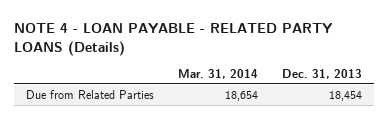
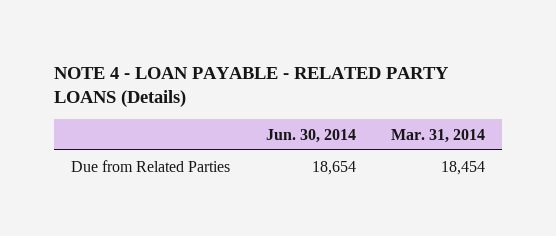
- | Mar. 31, 2014 | Dec. 31, 2013
+ | Jun. 30, 2014 | Mar. 31, 2014
- Due from Related Parties | 18,654 | 18,454
+ Due from Related Parties | 18,654 | 18,454

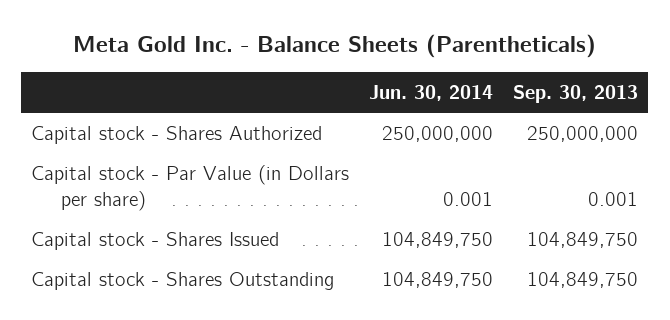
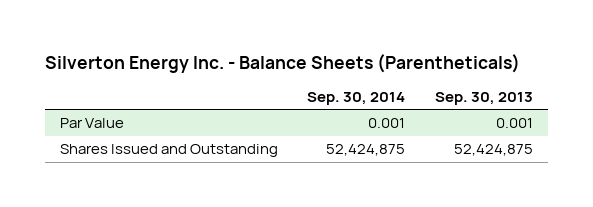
- Meta Gold Inc. - Balance Sheets (Parentheticals)
+ Silverton Energy Inc. - Balance Sheets (Parentheticals)
- | Jun. 30, 2014 | Sep. 30, 2013
+ | Sep. 30, 2014 | Sep. 30, 2013
- Capital stock - Shares Authorized | 250,000,000 | 250,000,000
- Capital stock - Par Value (in Dollars per share) | 0.001 | 0.001
- Capital stock - Shares Issued | 104,849,750 | 104,849,750
- Capital stock - Shares Outstanding | 104,849,750 | 104,849,750
+ Par Value | 0.001 | 0.001
+ Shares Issued and Outstanding | 52,424,875 | 52,424,875

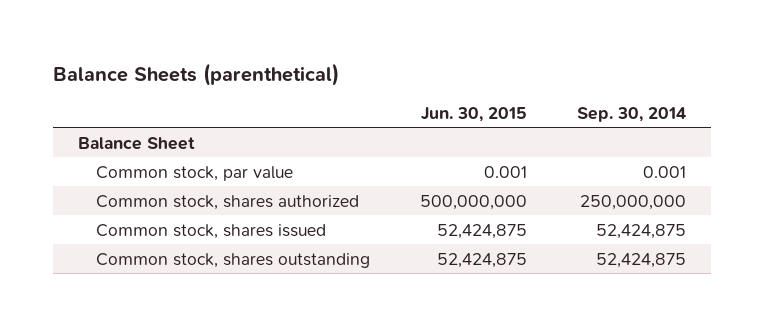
- Silverton Energy Inc. - Balance Sheets (Parentheticals)
+ Balance Sheets (parenthetical)
- | Sep. 30, 2014 | Sep. 30, 2013
+ | Jun. 30, 2015 | Sep. 30, 2014
- Par Value | 0.001 | 0.001
- Shares Issued and Outstanding | 52,424,875 | 52,424,875
+ Balance Sheet
+ Common stock, par value | 0.001 | 0.001
+ Common stock, shares authorized | 500,000,000 | 250,000,000
+ Common stock, shares issued | 52,424,875 | 52,424,875
+ Common stock, shares outstanding | 52,424,875 | 52,424,875

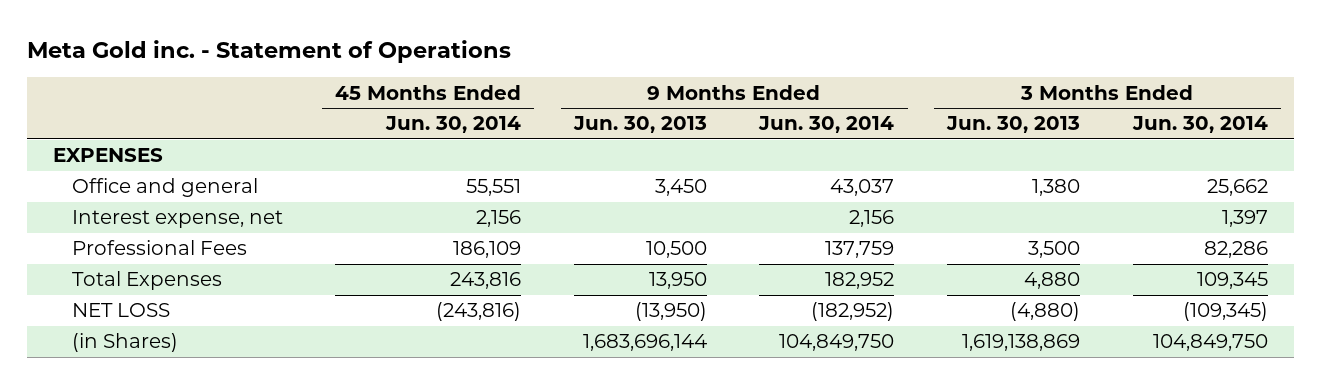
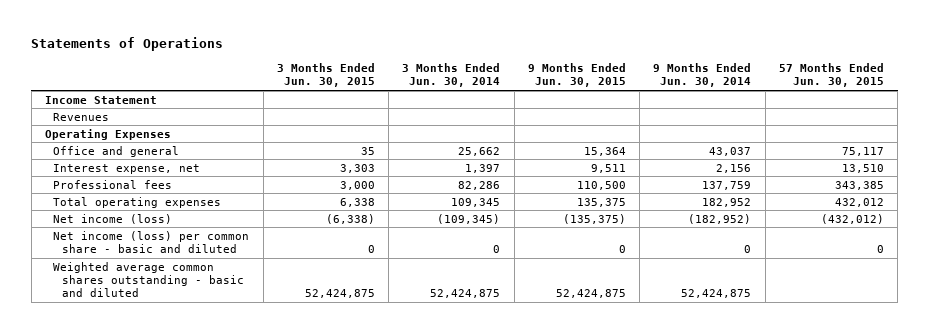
- Meta Gold inc. - Statement of Operations
+ Statements of Operations
- | 45 Months Ended Jun. 30, 2014 | 9 Months Ended Jun. 30, 2013 | 9 Months Ended Jun. 30, 2014 | 3 Months Ended Jun. 30, 2013 | 3 Months Ended Jun. 30, 2014
+ | 3 Months Ended Jun. 30, 2015 | 3 Months Ended Jun. 30, 2014 | 9 Months Ended Jun. 30, 2015 | 9 Months Ended Jun. 30, 2014 | 57 Months Ended Jun. 30, 2015
- EXPENSES
+ Income Statement
+ Revenues
+ Operating Expenses
- Professional Fees | 186,109 | 10,500 | 137,759 | 3,500 | 82,286
- Total Expenses | 243,816 | 13,950 | 182,952 | 4,880 | 109,345
- NET LOSS | (243,816) | (13,950) | (182,952) | (4,880) | (109,345)
- (in Shares) | | 1,683,696,144 | 104,849,750 | 1,619,138,869 | 104,849,750
+ Professional fees | 3,000 | 82,286 | 110,500 | 137,759 | 343,385
+ Total operating expenses | 6,338 | 109,345 | 135,375 | 182,952 | 432,012
+ Net income (loss) | (6,338) | (109,345) | (135,375) | (182,952) | (432,012)
+ Net income (loss) per common share - basic and diluted | 0 | 0 | 0 | 0 | 0
+ Weighted average common shares outstanding - basic and diluted | 52,424,875 | 52,424,875 | 52,424,875 | 52,424,875 |

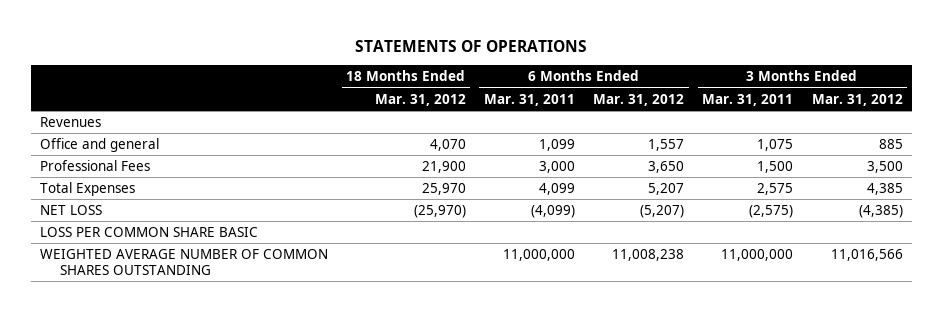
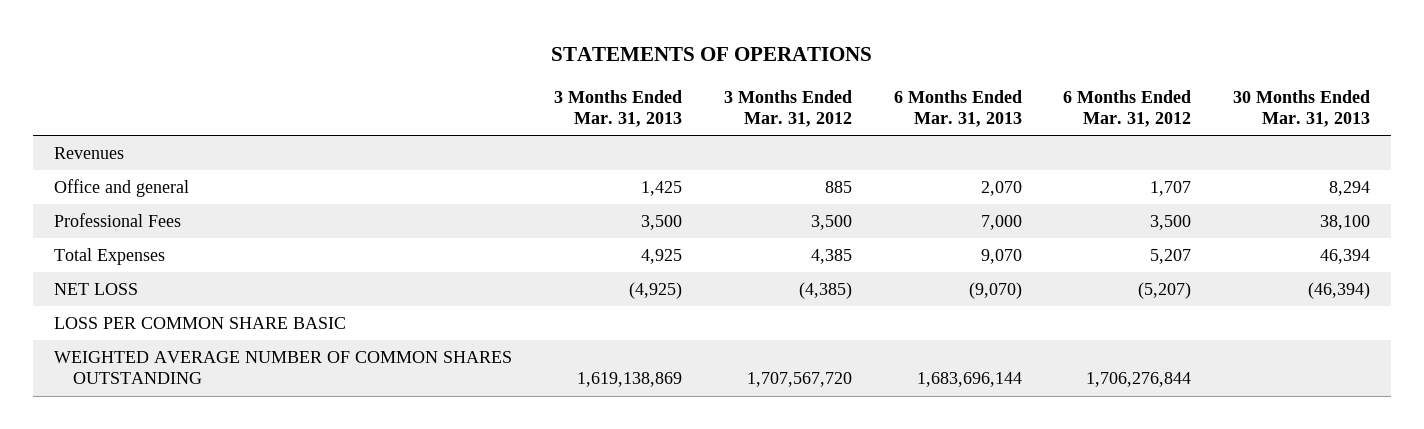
- | 18 Months Ended Mar. 31, 2012 | 6 Months Ended Mar. 31, 2011 | 6 Months Ended Mar. 31, 2012 | 3 Months Ended Mar. 31, 2011 | 3 Months Ended Mar. 31, 2012
+ | 3 Months Ended Mar. 31, 2013 | 3 Months Ended Mar. 31, 2012 | 6 Months Ended Mar. 31, 2013 | 6 Months Ended Mar. 31, 2012 | 30 Months Ended Mar. 31, 2013
- Office and general | 4,070 | 1,099 | 1,557 | 1,075 | 885
- Professional Fees | 21,900 | 3,000 | 3,650 | 1,500 | 3,500
+ Office and general | 1,425 | 885 | 2,070 | 1,707 | 8,294
+ Professional Fees | 3,500 | 3,500 | 7,000 | 3,500 | 38,100
- WEIGHTED AVERAGE NUMBER OF COMMON SHARES OUTSTANDING | | 11,000,000 | 11,008,238 | 11,000,000 | 11,016,566
+ WEIGHTED AVERAGE NUMBER OF COMMON SHARES OUTSTANDING | 1,619,138,869 | 1,707,567,720 | 1,683,696,144 | 1,706,276,844 |

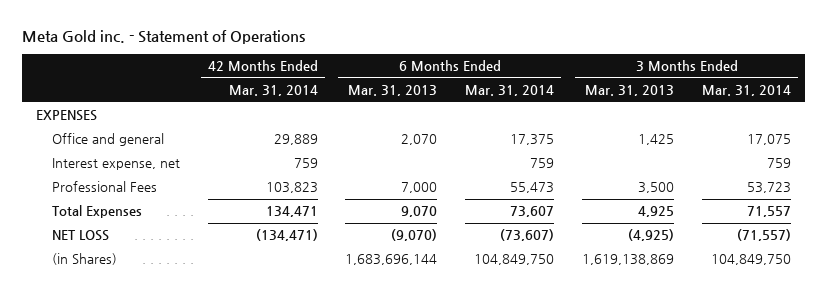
- STATEMENTS OF OPERATIONS
+ Meta Gold inc. - Statement of Operations
- | 3 Months Ended Mar. 31, 2013 | 3 Months Ended Mar. 31, 2012 | 6 Months Ended Mar. 31, 2013 | 6 Months Ended Mar. 31, 2012 | 30 Months Ended Mar. 31, 2013
+ | 42 Months Ended Mar. 31, 2014 | 6 Months Ended Mar. 31, 2013 | 6 Months Ended Mar. 31, 2014 | 3 Months Ended Mar. 31, 2013 | 3 Months Ended Mar. 31, 2014
- Revenues
+ EXPENSES
+ Interest expense, net | 759 | | 759 | | 759
- LOSS PER COMMON SHARE BASIC
- WEIGHTED AVERAGE NUMBER OF COMMON SHARES OUTSTANDING | 1,619,138,869 | 1,707,567,720 | 1,683,696,144 | 1,706,276,844 |
+ (in Shares) | | 1,683,696,144 | 104,849,750 | 1,619,138,869 | 104,849,750

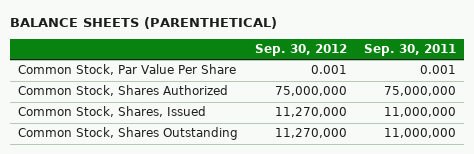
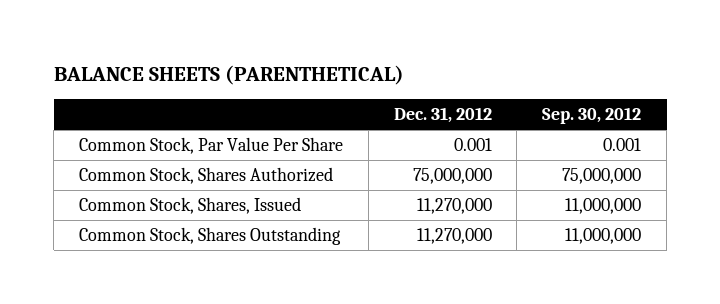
- | Sep. 30, 2012 | Sep. 30, 2011
+ | Dec. 31, 2012 | Sep. 30, 2012
- Common Stock, Shares, Issued | 11,270,000 | 11,000,000
- Common Stock, Shares Outstanding | 11,270,000 | 11,000,000
+ Common Stock, Shares, Issued | 11,270,000 | 11,000,000
+ Common Stock, Shares Outstanding | 11,270,000 | 11,000,000

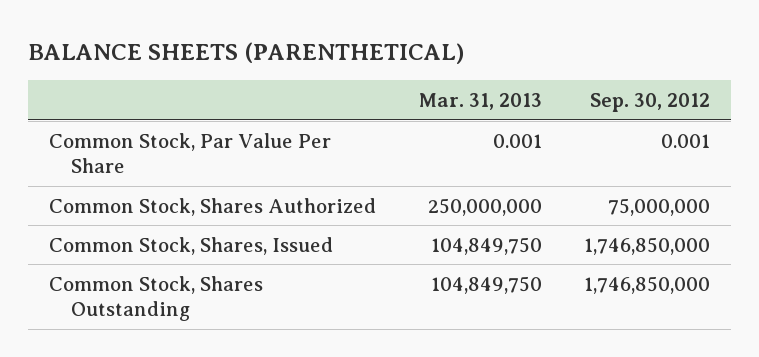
- | Dec. 31, 2012 | Sep. 30, 2012
+ | Mar. 31, 2013 | Sep. 30, 2012
- Common Stock, Shares, Issued | 11,270,000 | 11,000,000
- Common Stock, Shares Outstanding | 11,270,000 | 11,000,000
+ Common Stock, Shares, Issued | 104,849,750 | 1,746,850,000
+ Common Stock, Shares Outstanding | 104,849,750 | 1,746,850,000

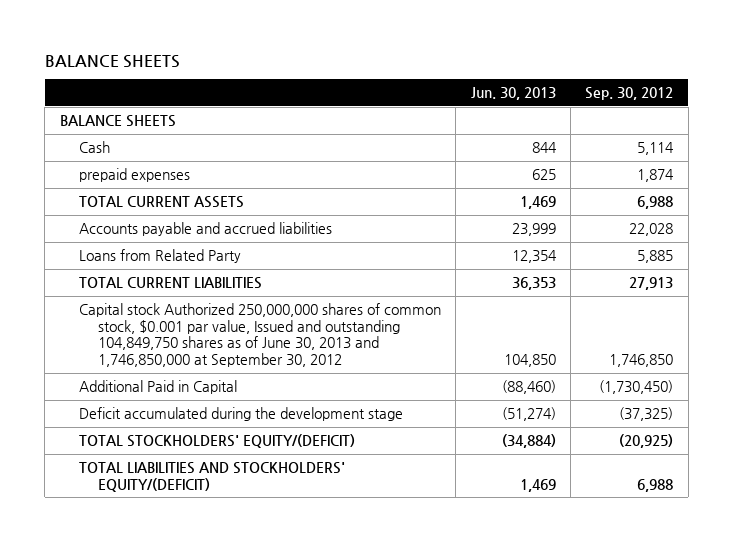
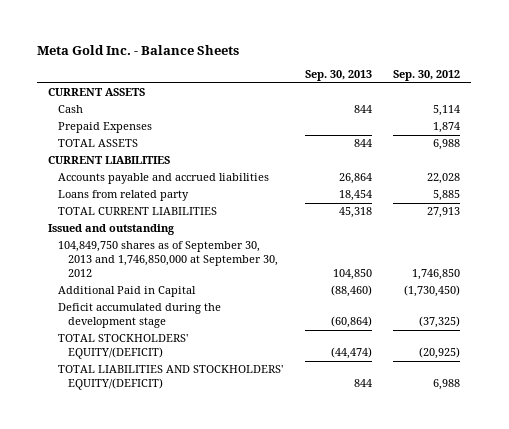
- BALANCE SHEETS
+ Meta Gold Inc. - Balance Sheets
- | Jun. 30, 2013 | Sep. 30, 2012
+ | Sep. 30, 2013 | Sep. 30, 2012
- BALANCE SHEETS
+ CURRENT ASSETS
- prepaid expenses | 625 | 1,874
- TOTAL CURRENT ASSETS | 1,469 | 6,988
+ Prepaid Expenses | | 1,874
+ TOTAL ASSETS | 844 | 6,988
+ CURRENT LIABILITIES
- Loans from Related Party | 12,354 | 5,885
+ Loans from related party | 18,454 | 5,885
- Capital stock Authorized 250,000,000 shares of common stock, $0.001 par value, Issued and outstanding 104,849,750 shares as of June 30, 2013 and 1,746,850,000 at September 30, 2012 | 104,850 | 1,746,850
+ Issued and outstanding
+ 104,849,750 shares as of September 30, 2013 and 1,746,850,000 at September 30, 2012 | 104,850 | 1,746,850

